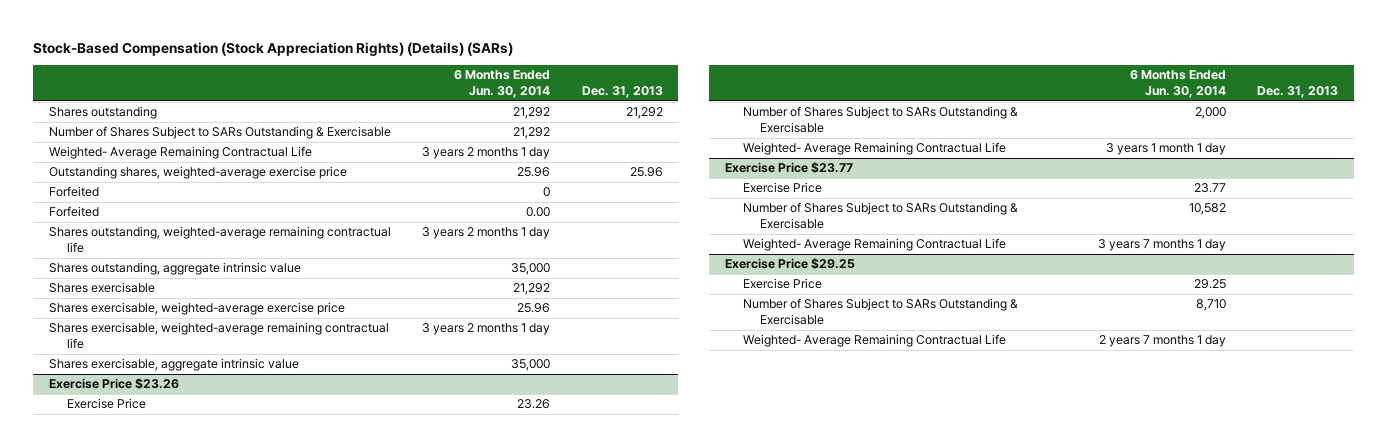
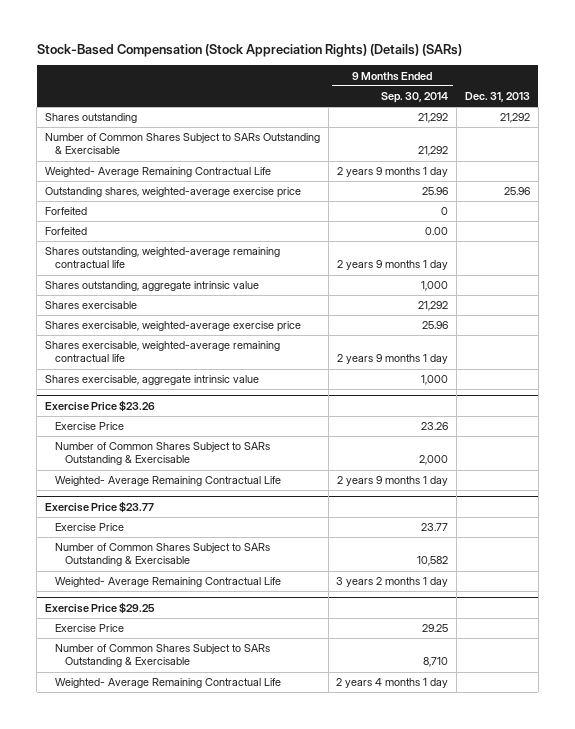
- | 6 Months Ended Jun. 30, 2014 | Dec. 31, 2013
+ | 9 Months Ended Sep. 30, 2014 | Dec. 31, 2013
- Number of Shares Subject to SARs Outstanding & Exercisable | 21,292 |
+ Number of Common Shares Subject to SARs Outstanding & Exercisable | 21,292 |
@ Exercise Price $23.26
- Number of Shares Subject to SARs Outstanding & Exercisable | 2,000 |
+ Number of Common Shares Subject to SARs Outstanding & Exercisable | 2,000 |
@ Exercise Price $23.77
- Number of Shares Subject to SARs Outstanding & Exercisable | 10,582 |
+ Number of Common Shares Subject to SARs Outstanding & Exercisable | 10,582 |
@ Exercise Price $29.25
- Number of Shares Subject to SARs Outstanding & Exercisable | 8,710 |
+ Number of Common Shares Subject to SARs Outstanding & Exercisable | 8,710 |

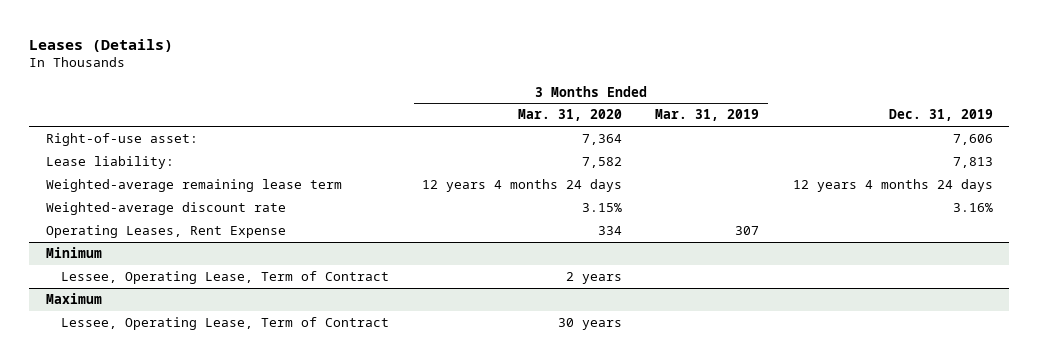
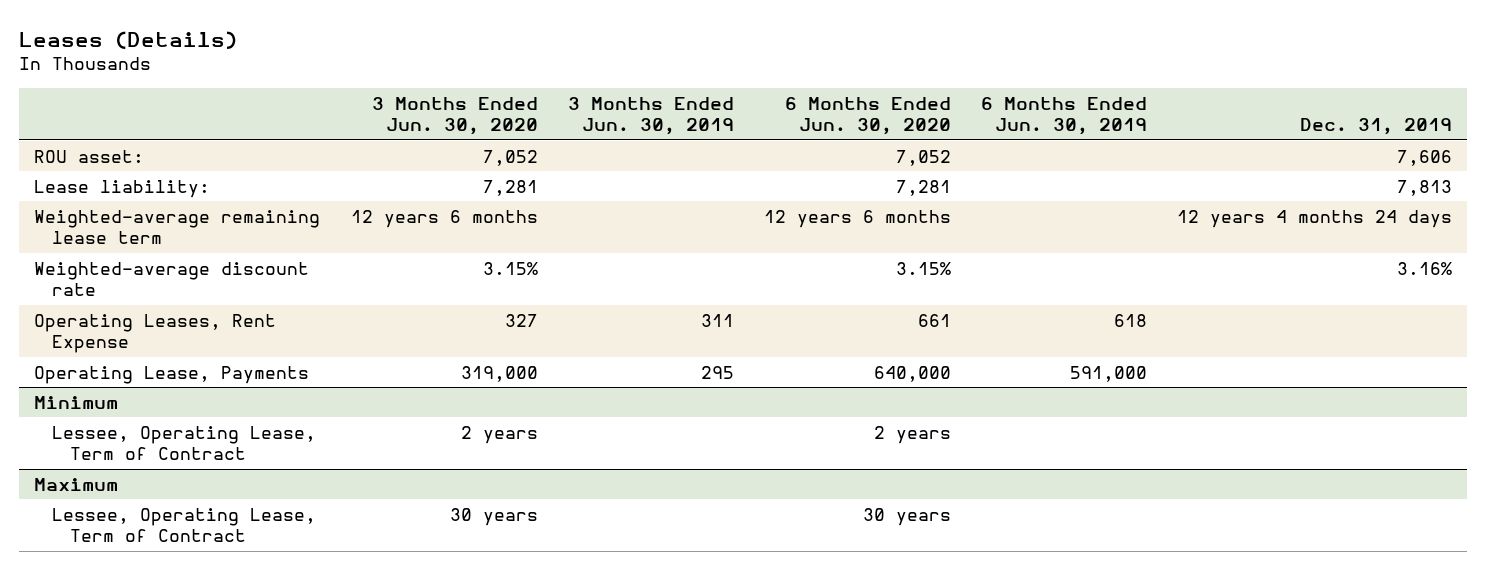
- | 3 Months Ended Mar. 31, 2020 | 3 Months Ended Mar. 31, 2019 | Dec. 31, 2019
+ | 3 Months Ended Jun. 30, 2020 | 3 Months Ended Jun. 30, 2019 | 6 Months Ended Jun. 30, 2020 | 6 Months Ended Jun. 30, 2019 | Dec. 31, 2019
- Right-of-use asset: | 7,364 | | 7,606
+ ROU asset: | 7,052 | | 7,052 | | 7,606
+ Operating Lease, Payments | 319,000 | 295 | 640,000 | 591,000 |

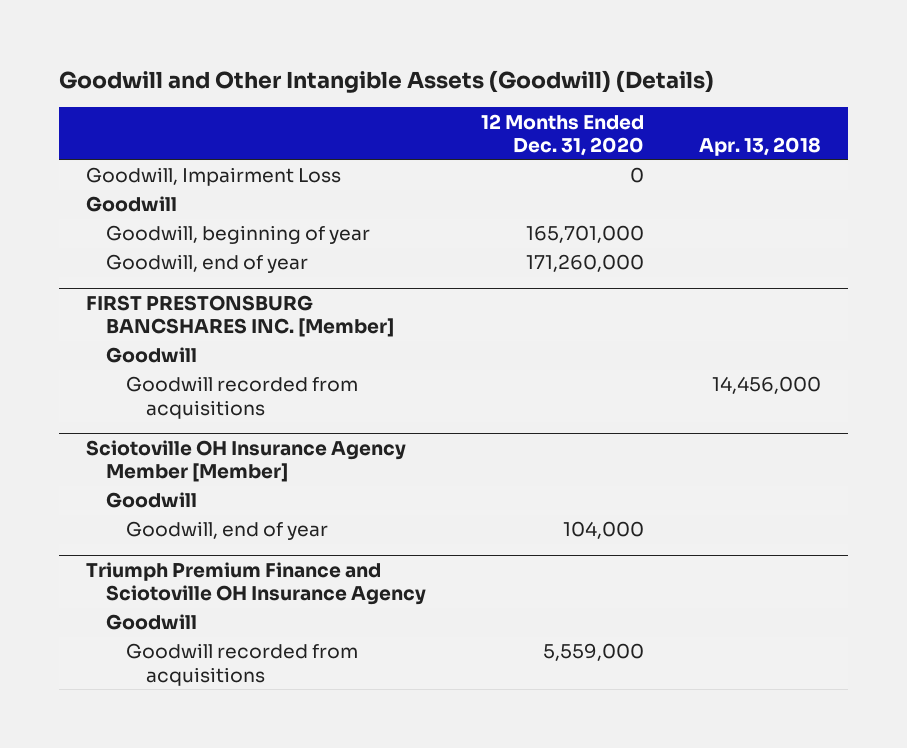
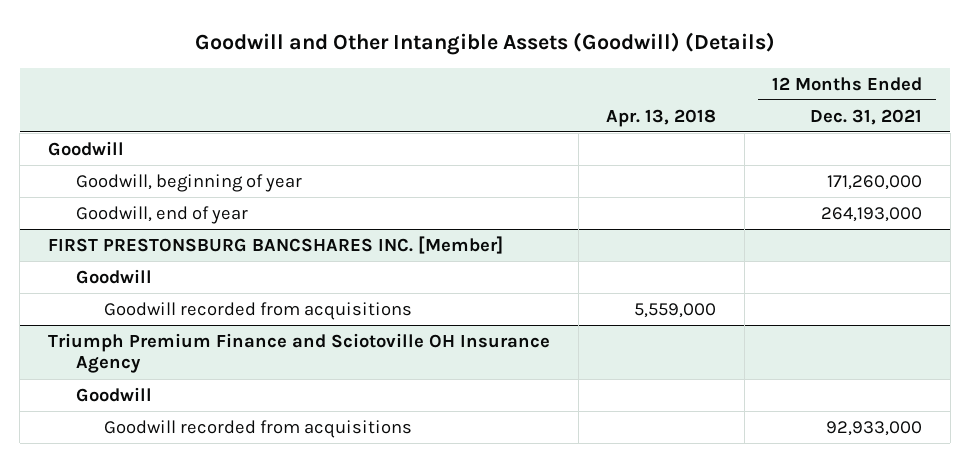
- | 12 Months Ended Dec. 31, 2020 | Apr. 13, 2018
+ | Apr. 13, 2018 | 12 Months Ended Dec. 31, 2021
- Goodwill, Impairment Loss | 0 |
@ FIRST PRESTONSBURG BANCSHARES INC. [Member]
- Goodwill recorded from acquisitions | | 14,456,000
- Sciotoville OH Insurance Agency Member [Member]
- Goodwill
- Goodwill, end of year | 104,000 |
@ FIRST PRESTONSBURG BANCSHARES INC. [Member]
+ Goodwill recorded from acquisitions | 5,559,000 |

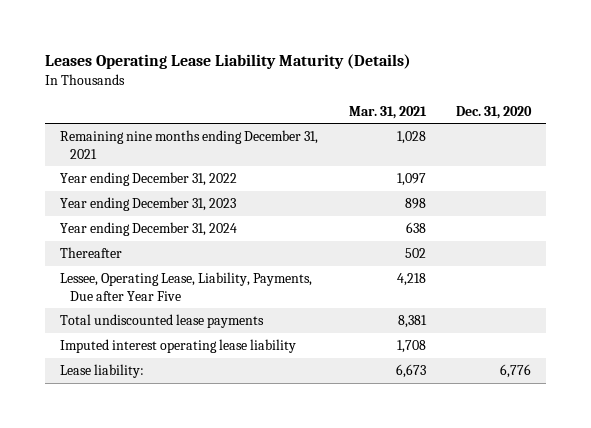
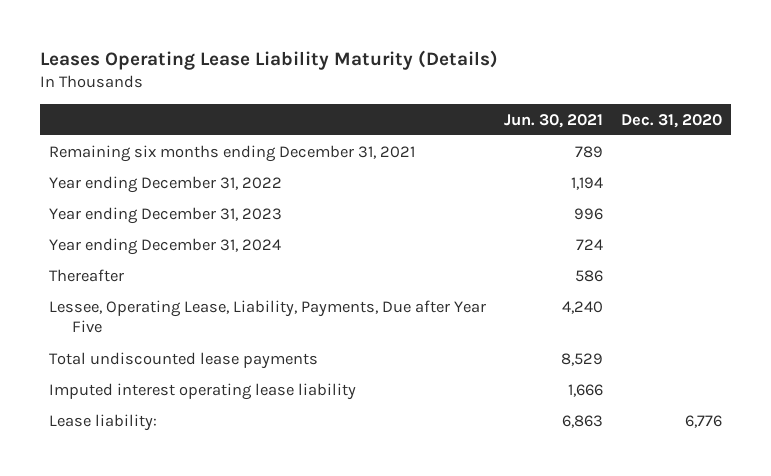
- | Mar. 31, 2021 | Dec. 31, 2020
+ | Jun. 30, 2021 | Dec. 31, 2020
- Remaining nine months ending December 31, 2021 | 1,028 |
+ Remaining six months ending December 31, 2021 | 789 |

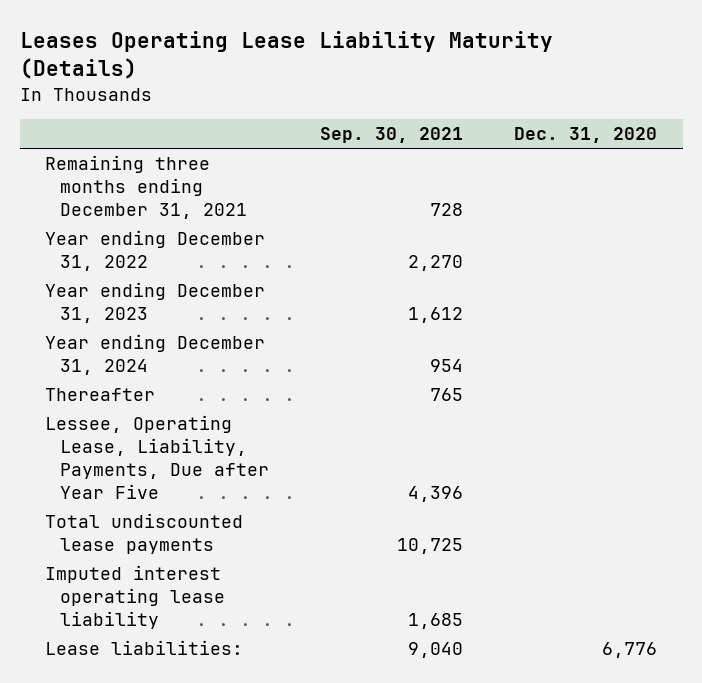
- | Jun. 30, 2021 | Dec. 31, 2020
+ | Sep. 30, 2021 | Dec. 31, 2020
- Remaining six months ending December 31, 2021 | 789 |
+ Remaining three months ending December 31, 2021 | 728 |
- Lease liability: | 6,863 | 6,776
+ Lease liabilities: | 9,040 | 6,776

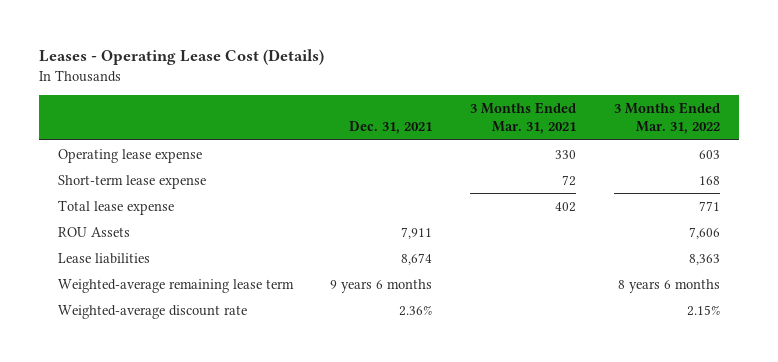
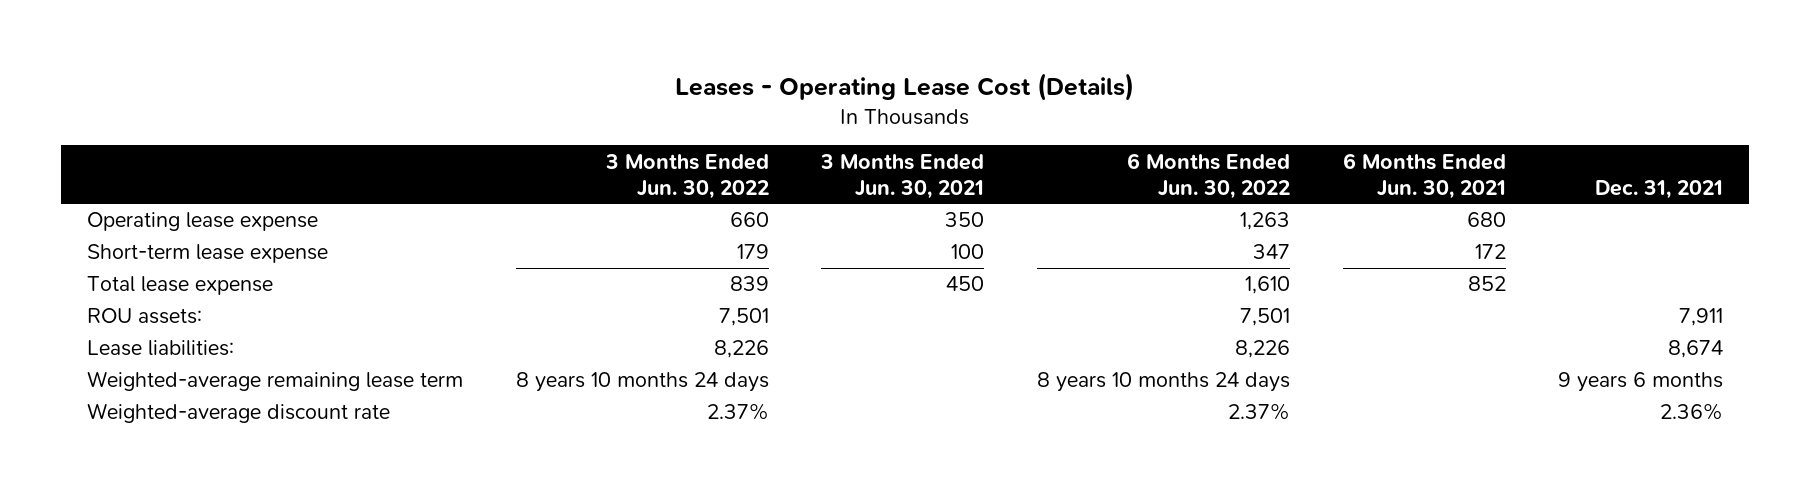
- | Dec. 31, 2021 | 3 Months Ended Mar. 31, 2021 | 3 Months Ended Mar. 31, 2022
+ | 3 Months Ended Jun. 30, 2022 | 3 Months Ended Jun. 30, 2021 | 6 Months Ended Jun. 30, 2022 | 6 Months Ended Jun. 30, 2021 | Dec. 31, 2021
- ROU Assets | 7,911 | | 7,606
- Lease liabilities | 8,674 | | 8,363
+ ROU assets: | 7,501 | | 7,501 | | 7,911
+ Lease liabilities: | 8,226 | | 8,226 | | 8,674

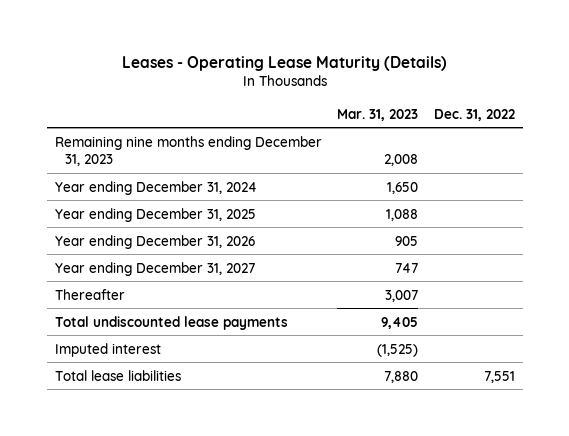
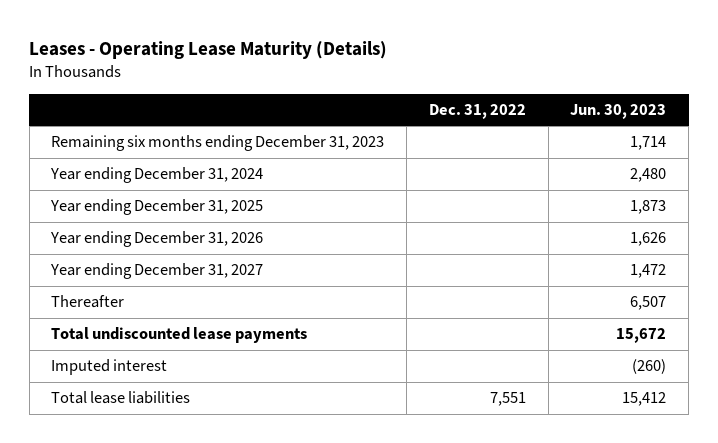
- | Mar. 31, 2023 | Dec. 31, 2022
+ | Dec. 31, 2022 | Jun. 30, 2023
- Remaining nine months ending December 31, 2023 | 2,008 |
+ Remaining six months ending December 31, 2023 | | 1,714

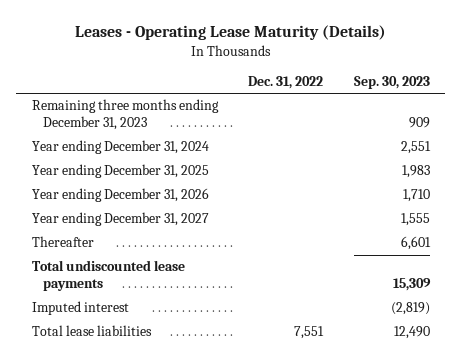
- | Dec. 31, 2022 | Jun. 30, 2023
+ | Dec. 31, 2022 | Sep. 30, 2023
- Remaining six months ending December 31, 2023 | | 1,714
+ Remaining three months ending December 31, 2023 | | 909

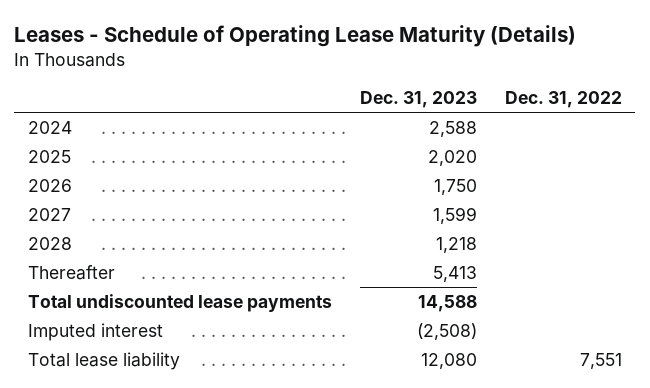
- Leases - Operating Lease Maturity (Details)
+ Leases - Schedule of Operating Lease Maturity (Details)
- | Dec. 31, 2022 | Sep. 30, 2023
+ | Dec. 31, 2023 | Dec. 31, 2022
- Remaining three months ending December 31, 2023 | | 909
- Year ending December 31, 2024 | | 2,551
- Year ending December 31, 2025 | | 1,983
- Year ending December 31, 2026 | | 1,710
- Year ending December 31, 2027 | | 1,555
+ 2024 | 2,588 |
+ 2025 | 2,020 |
+ 2026 | 1,750 |
+ 2027 | 1,599 |
+ 2028 | 1,218 |
- Total lease liabilities | 7,551 | 12,490
+ Total lease liability | 12,080 | 7,551

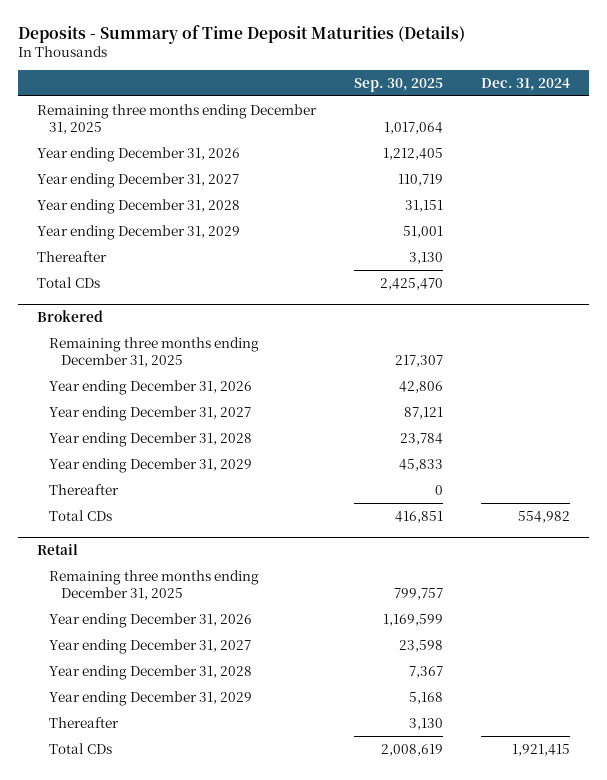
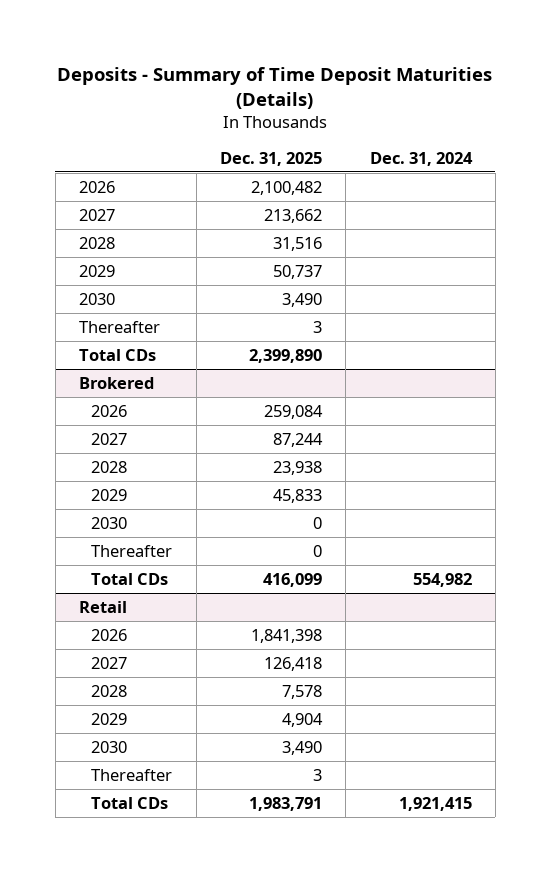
- | Sep. 30, 2025 | Dec. 31, 2024
+ | Dec. 31, 2025 | Dec. 31, 2024
- Remaining three months ending December 31, 2025 | 1,017,064 |
- Year ending December 31, 2026 | 1,212,405 |
- Year ending December 31, 2027 | 110,719 |
- Year ending December 31, 2028 | 31,151 |
- Year ending December 31, 2029 | 51,001 |
+ 2026 | 2,100,482 |
+ 2027 | 213,662 |
+ 2028 | 31,516 |
+ 2029 | 50,737 |
+ 2030 | 3,490 |
@ Brokered
- Remaining three months ending December 31, 2025 | 217,307 |
- Year ending December 31, 2026 | 42,806 |
- Year ending December 31, 2027 | 87,121 |
- Year ending December 31, 2028 | 23,784 |
- Year ending December 31, 2029 | 45,833 |
+ 2026 | 259,084 |
+ 2027 | 87,244 |
+ 2028 | 23,938 |
+ 2029 | 45,833 |
+ 2030 | 0 |
@ Retail
- Remaining three months ending December 31, 2025 | 799,757 |
- Year ending December 31, 2026 | 1,169,599 |
- Year ending December 31, 2027 | 23,598 |
- Year ending December 31, 2028 | 7,367 |
- Year ending December 31, 2029 | 5,168 |
+ 2026 | 1,841,398 |
+ 2027 | 126,418 |
+ 2028 | 7,578 |
+ 2029 | 4,904 |
+ 2030 | 3,490 |

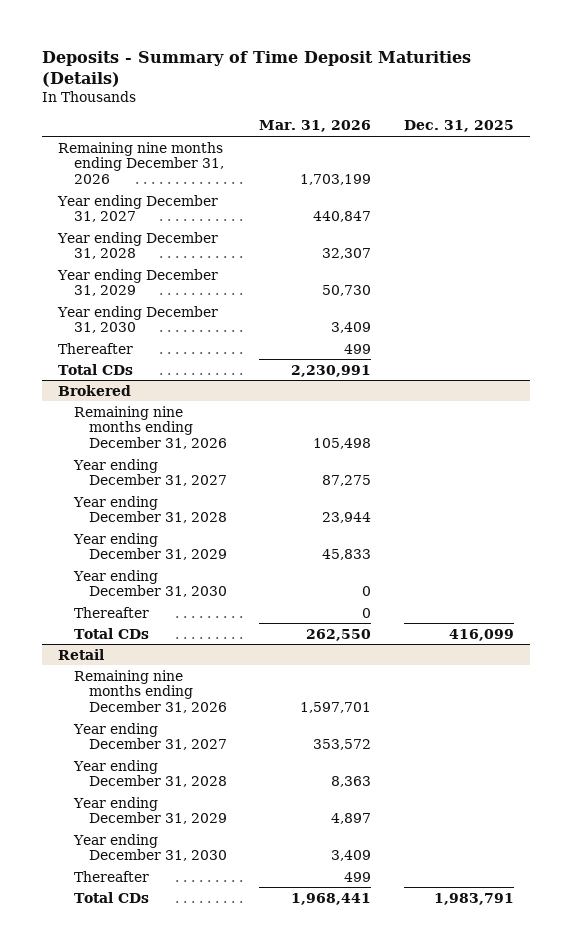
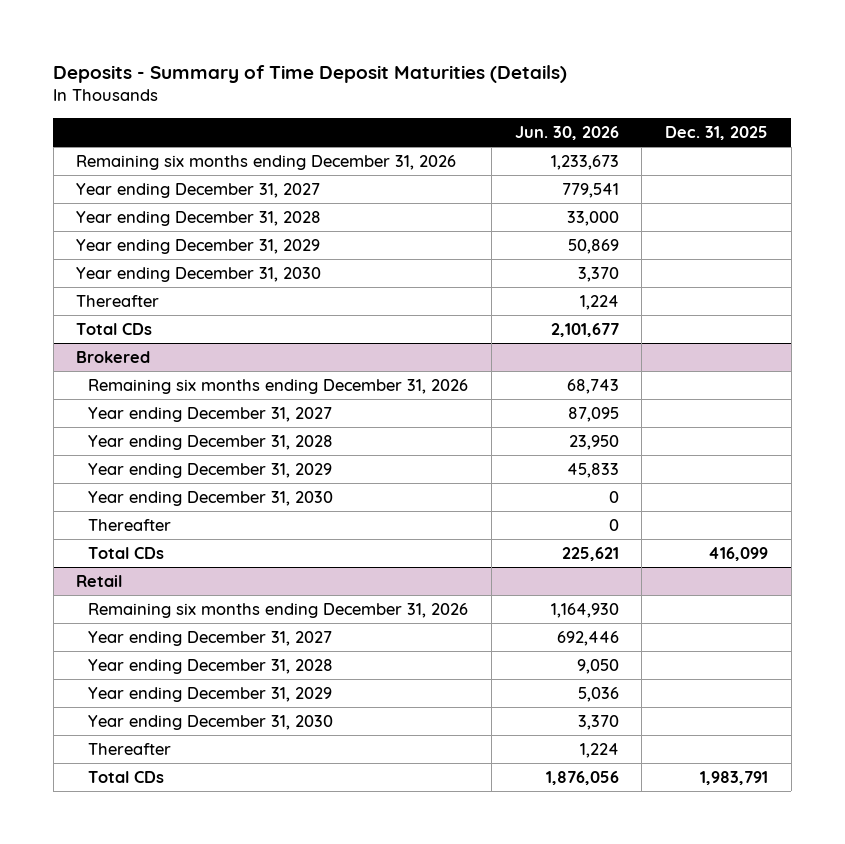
- | Mar. 31, 2026 | Dec. 31, 2025
+ | Jun. 30, 2026 | Dec. 31, 2025
- Remaining nine months ending December 31, 2026 | 1,703,199 |
+ Remaining six months ending December 31, 2026 | 1,233,673 |
@ Brokered
- Remaining nine months ending December 31, 2026 | 105,498 |
+ Remaining six months ending December 31, 2026 | 68,743 |
@ Retail
- Remaining nine months ending December 31, 2026 | 1,597,701 |
+ Remaining six months ending December 31, 2026 | 1,164,930 |

